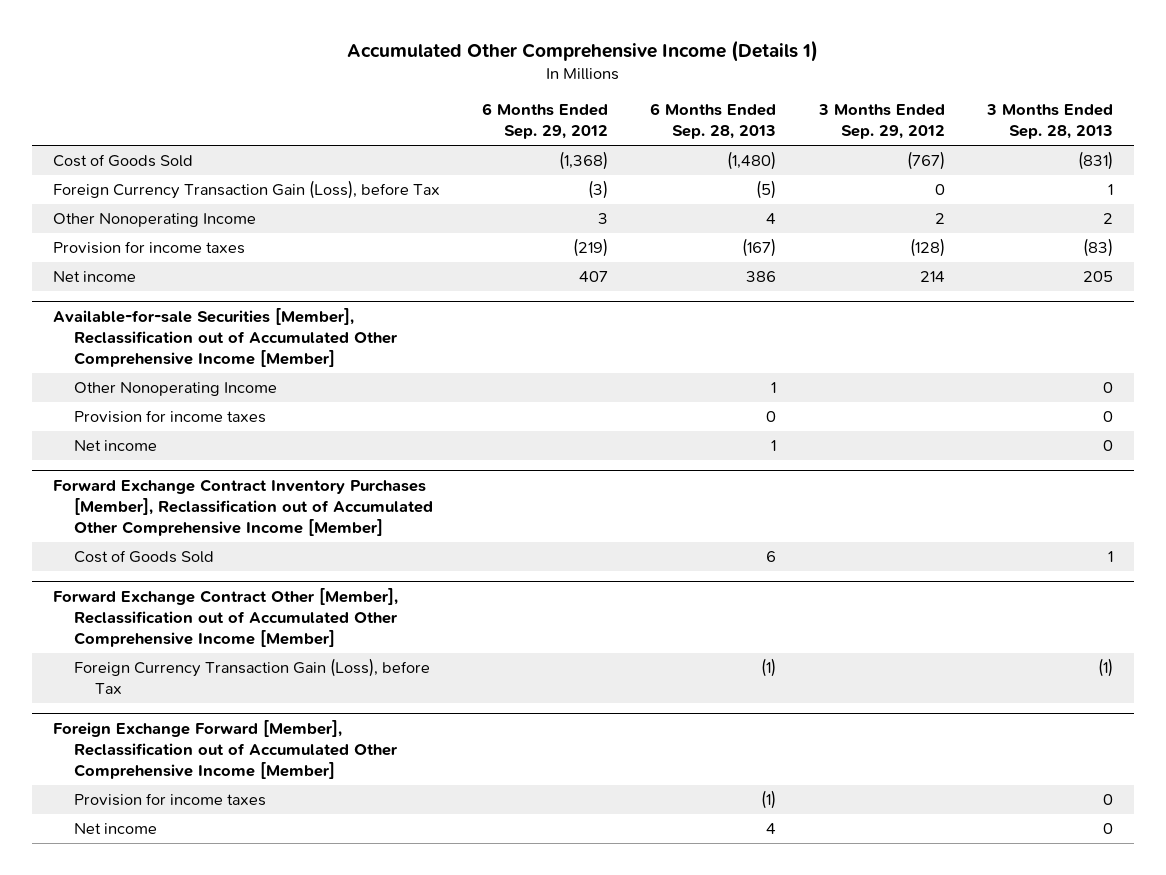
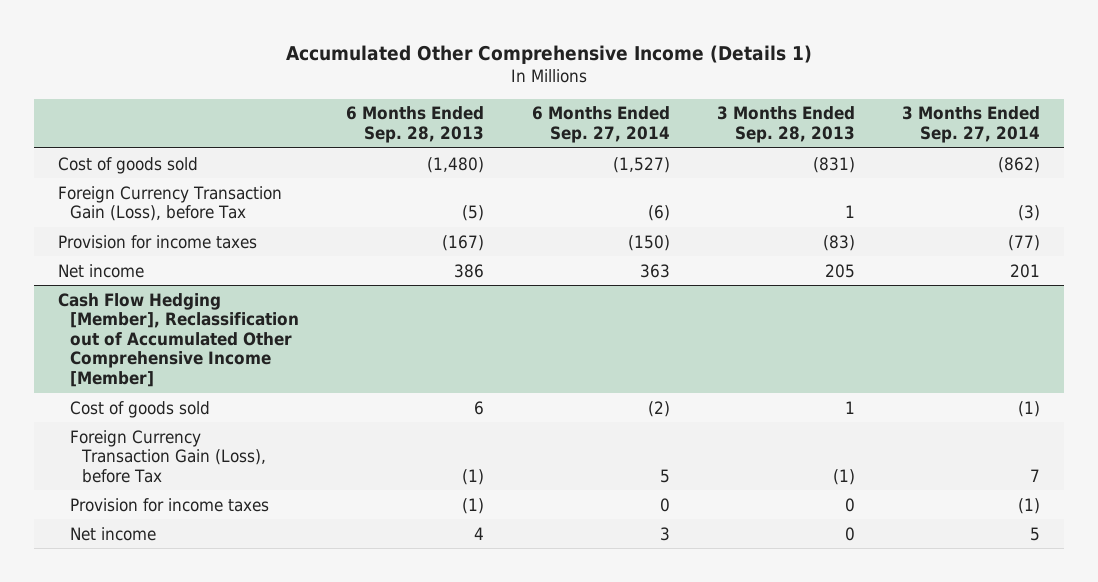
- | 6 Months Ended Sep. 29, 2012 | 6 Months Ended Sep. 28, 2013 | 3 Months Ended Sep. 29, 2012 | 3 Months Ended Sep. 28, 2013
+ | 6 Months Ended Sep. 28, 2013 | 6 Months Ended Sep. 27, 2014 | 3 Months Ended Sep. 28, 2013 | 3 Months Ended Sep. 27, 2014
- Cost of Goods Sold | (1,368) | (1,480) | (767) | (831)
+ Cost of goods sold | (1,480) | (1,527) | (831) | (862)
- Other Nonoperating Income | 3 | 4 | 2 | 2
- Available-for-sale Securities [Member], Reclassification out of Accumulated Other Comprehensive Income [Member]
- Other Nonoperating Income | | 1 | | 0
- Provision for income taxes | | 0 | | 0
- Net income | | 1 | | 0
- Forward Exchange Contract Inventory Purchases [Member], Reclassification out of Accumulated Other Comprehensive Income [Member]
- Cost of Goods Sold | | 6 | | 1
- Forward Exchange Contract Other [Member], Reclassification out of Accumulated Other Comprehensive Income [Member]
+ Cash Flow Hedging [Member], Reclassification out of Accumulated Other Comprehensive Income [Member]
+ Cost of goods sold | 6 | (2) | 1 | (1)
- Foreign Exchange Forward [Member], Reclassification out of Accumulated Other Comprehensive Income [Member]

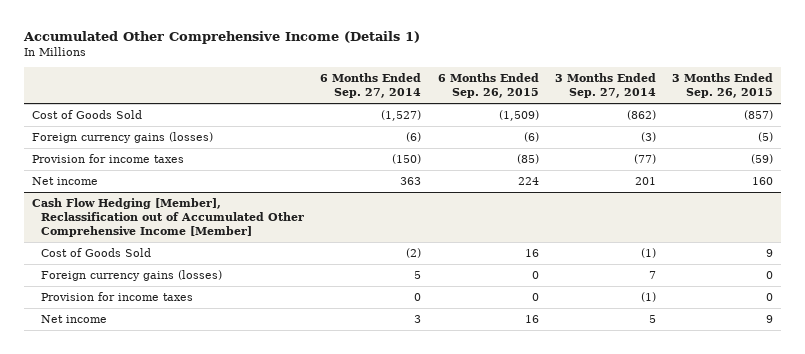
- | 6 Months Ended Sep. 28, 2013 | 6 Months Ended Sep. 27, 2014 | 3 Months Ended Sep. 28, 2013 | 3 Months Ended Sep. 27, 2014
+ | 6 Months Ended Sep. 27, 2014 | 6 Months Ended Sep. 26, 2015 | 3 Months Ended Sep. 27, 2014 | 3 Months Ended Sep. 26, 2015
- Cost of goods sold | (1,480) | (1,527) | (831) | (862)
- Foreign Currency Transaction Gain (Loss), before Tax | (5) | (6) | 1 | (3)
+ Cost of Goods Sold | (1,527) | (1,509) | (862) | (857)
+ Foreign currency gains (losses) | (6) | (6) | (3) | (5)
@ Cash Flow Hedging [Member], Reclassification out of Accumulated Other Comprehensive Income [Member]
- Cost of goods sold | 6 | (2) | 1 | (1)
- Foreign Currency Transaction Gain (Loss), before Tax | (1) | 5 | (1) | 7
+ Cost of Goods Sold | (2) | 16 | (1) | 9
+ Foreign currency gains (losses) | 5 | 0 | 7 | 0

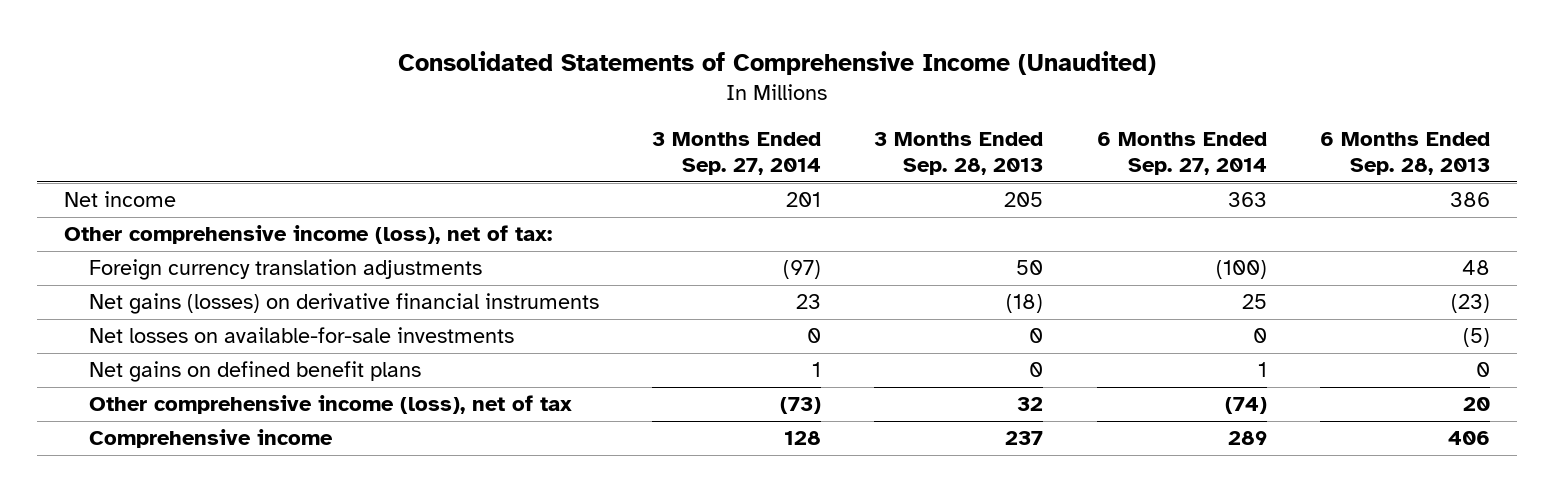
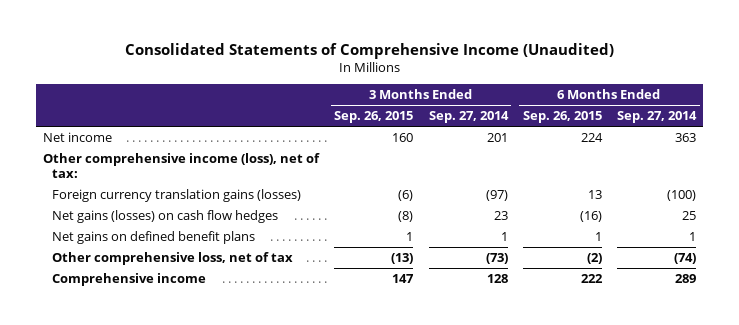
- | 3 Months Ended Sep. 27, 2014 | 3 Months Ended Sep. 28, 2013 | 6 Months Ended Sep. 27, 2014 | 6 Months Ended Sep. 28, 2013
+ | 3 Months Ended Sep. 26, 2015 | 3 Months Ended Sep. 27, 2014 | 6 Months Ended Sep. 26, 2015 | 6 Months Ended Sep. 27, 2014
- Foreign currency translation adjustments | (97) | 50 | (100) | 48
- Net gains (losses) on derivative financial instruments | 23 | (18) | 25 | (23)
- Net losses on available-for-sale investments | 0 | 0 | 0 | (5)
+ Foreign currency translation gains (losses) | (6) | (97) | 13 | (100)
+ Net gains (losses) on cash flow hedges | (8) | 23 | (16) | 25
- Other comprehensive income (loss), net of tax | (73) | 32 | (74) | 20
+ Other comprehensive loss, net of tax | (13) | (73) | (2) | (74)

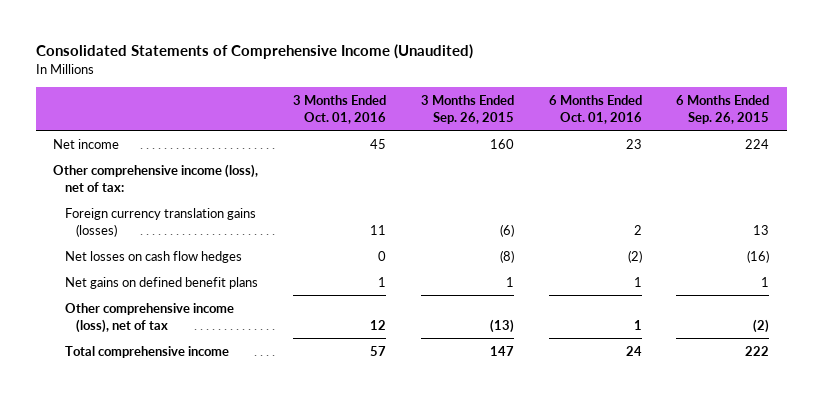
- | 3 Months Ended Sep. 26, 2015 | 3 Months Ended Sep. 27, 2014 | 6 Months Ended Sep. 26, 2015 | 6 Months Ended Sep. 27, 2014
+ | 3 Months Ended Oct. 01, 2016 | 3 Months Ended Sep. 26, 2015 | 6 Months Ended Oct. 01, 2016 | 6 Months Ended Sep. 26, 2015
- Net gains (losses) on cash flow hedges | (8) | 23 | (16) | 25
+ Net losses on cash flow hedges | 0 | (8) | (2) | (16)
- Other comprehensive loss, net of tax | (13) | (73) | (2) | (74)
- Comprehensive income | 147 | 128 | 222 | 289
+ Other comprehensive income (loss), net of tax | 12 | (13) | 1 | (2)
+ Total comprehensive income | 57 | 147 | 24 | 222

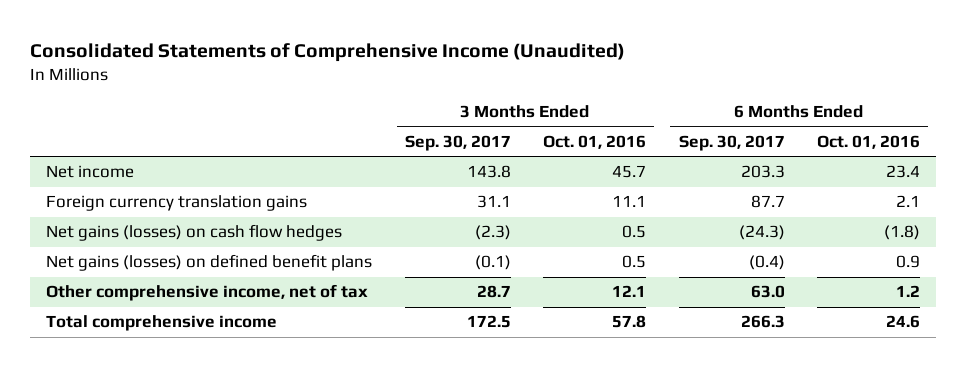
- | 3 Months Ended Oct. 01, 2016 | 3 Months Ended Sep. 26, 2015 | 6 Months Ended Oct. 01, 2016 | 6 Months Ended Sep. 26, 2015
+ | 3 Months Ended Sep. 30, 2017 | 3 Months Ended Oct. 01, 2016 | 6 Months Ended Sep. 30, 2017 | 6 Months Ended Oct. 01, 2016
- Net income | 45 | 160 | 23 | 224
- Other comprehensive income (loss), net of tax:
- Foreign currency translation gains (losses) | 11 | (6) | 2 | 13
- Net losses on cash flow hedges | 0 | (8) | (2) | (16)
- Net gains on defined benefit plans | 1 | 1 | 1 | 1
- Other comprehensive income (loss), net of tax | 12 | (13) | 1 | (2)
- Total comprehensive income | 57 | 147 | 24 | 222
+ Net income | 143.8 | 45.7 | 203.3 | 23.4
+ Foreign currency translation gains | 31.1 | 11.1 | 87.7 | 2.1
+ Net gains (losses) on cash flow hedges | (2.3) | 0.5 | (24.3) | (1.8)
+ Net gains (losses) on defined benefit plans | (0.1) | 0.5 | (0.4) | 0.9
+ Other comprehensive income, net of tax | 28.7 | 12.1 | 63.0 | 1.2
+ Total comprehensive income | 172.5 | 57.8 | 266.3 | 24.6

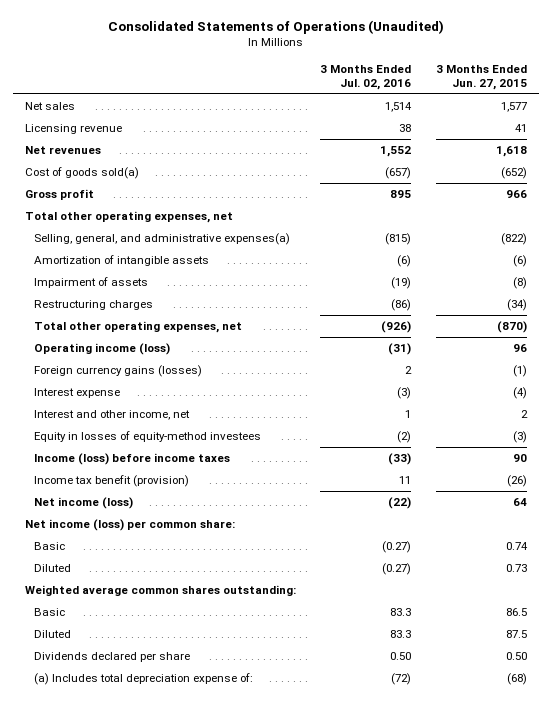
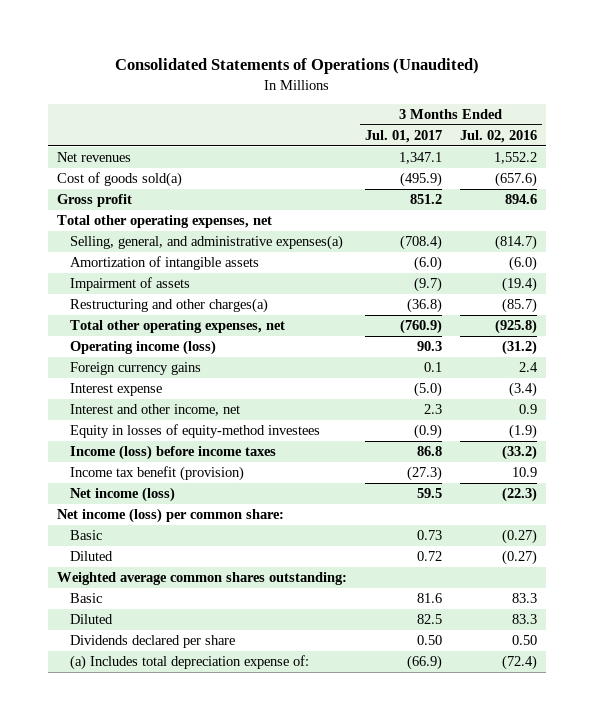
- | 3 Months Ended Jul. 02, 2016 | 3 Months Ended Jun. 27, 2015
+ | 3 Months Ended Jul. 01, 2017 | 3 Months Ended Jul. 02, 2016
- Net sales | 1,514 | 1,577
- Licensing revenue | 38 | 41
- Net revenues | 1,552 | 1,618
- Cost of goods sold(a) | (657) | (652)
- Gross profit | 895 | 966
+ Net revenues | 1,347.1 | 1,552.2
+ Cost of goods sold(a) | (495.9) | (657.6)
+ Gross profit | 851.2 | 894.6
- Selling, general, and administrative expenses(a) | (815) | (822)
- Amortization of intangible assets | (6) | (6)
- Impairment of assets | (19) | (8)
- Restructuring charges | (86) | (34)
- Total other operating expenses, net | (926) | (870)
- Operating income (loss) | (31) | 96
- Foreign currency gains (losses) | 2 | (1)
- Interest expense | (3) | (4)
- Interest and other income, net | 1 | 2
- Equity in losses of equity-method investees | (2) | (3)
- Income (loss) before income taxes | (33) | 90
- Income tax benefit (provision) | 11 | (26)
- Net income (loss) | (22) | 64
+ Selling, general, and administrative expenses(a) | (708.4) | (814.7)
+ Amortization of intangible assets | (6.0) | (6.0)
+ Impairment of assets | (9.7) | (19.4)
+ Restructuring and other charges(a) | (36.8) | (85.7)
+ Total other operating expenses, net | (760.9) | (925.8)
+ Operating income (loss) | 90.3 | (31.2)
+ Foreign currency gains | 0.1 | 2.4
+ Interest expense | (5.0) | (3.4)
+ Interest and other income, net | 2.3 | 0.9
+ Equity in losses of equity-method investees | (0.9) | (1.9)
+ Income (loss) before income taxes | 86.8 | (33.2)
+ Income tax benefit (provision) | (27.3) | 10.9
+ Net income (loss) | 59.5 | (22.3)
- (a) Includes total depreciation expense of: | (72) | (68)
+ (a) Includes total depreciation expense of: | (66.9) | (72.4)

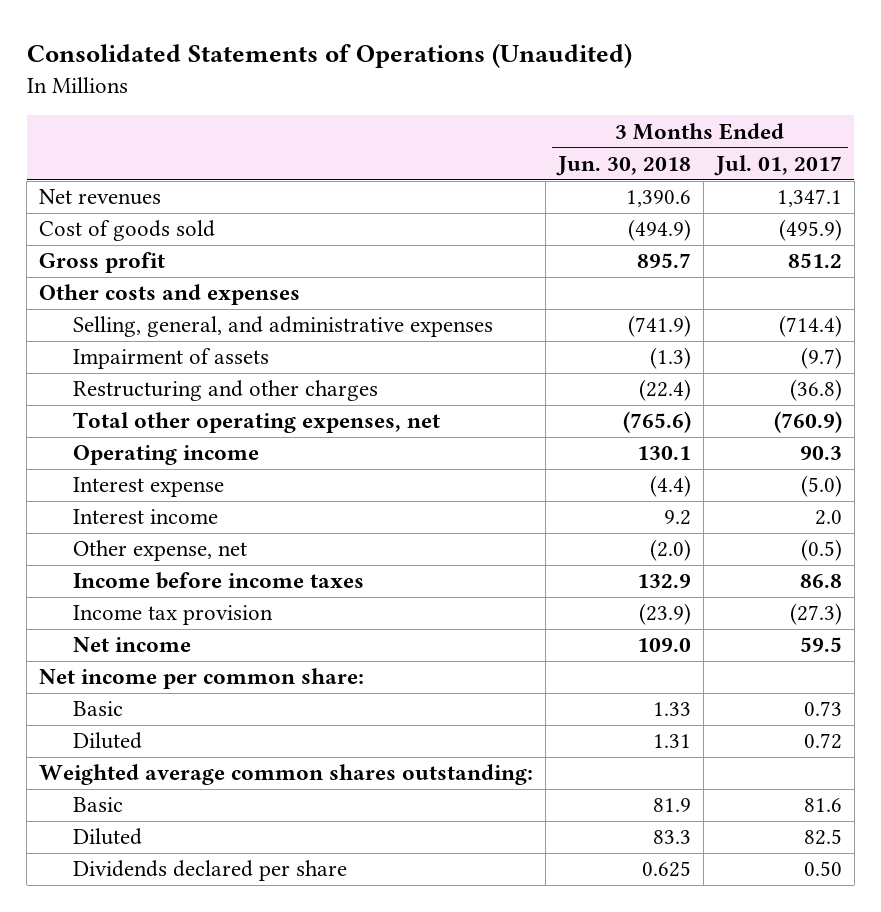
- | 3 Months Ended Jul. 01, 2017 | 3 Months Ended Jul. 02, 2016
+ | 3 Months Ended Jun. 30, 2018 | 3 Months Ended Jul. 01, 2017
- Cost of goods sold(a) | (495.9) | (657.6)
+ Cost of goods sold | (494.9) | (495.9)
- Total other operating expenses, net
- Selling, general, and administrative expenses(a) | (708.4) | (814.7)
- Amortization of intangible assets | (6.0) | (6.0)
+ Other costs and expenses
+ Selling, general, and administrative expenses | (741.9) | (714.4)
- Restructuring and other charges(a) | (36.8) | (85.7)
+ Restructuring and other charges | (22.4) | (36.8)
- Operating income (loss) | 90.3 | (31.2)
- Foreign currency gains | 0.1 | 2.4
+ Operating income | 130.1 | 90.3
- Interest and other income, net | 2.3 | 0.9
- Equity in losses of equity-method investees | (0.9) | (1.9)
- Income (loss) before income taxes | 86.8 | (33.2)
- Income tax benefit (provision) | (27.3) | 10.9
- Net income (loss) | 59.5 | (22.3)
- Net income (loss) per common share:
+ Interest income | 9.2 | 2.0
+ Other expense, net | (2.0) | (0.5)
+ Income before income taxes | 132.9 | 86.8
+ Income tax provision | (23.9) | (27.3)
+ Net income | 109.0 | 59.5
+ Net income per common share:
- (a) Includes total depreciation expense of: | (66.9) | (72.4)

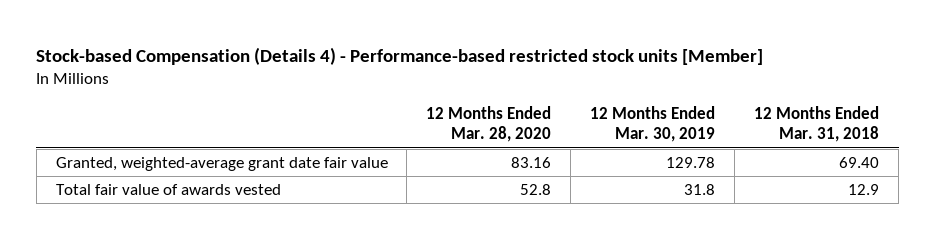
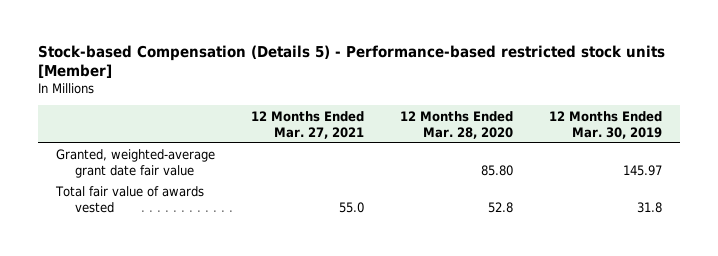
- Stock-based Compensation (Details 4) - Performance-based restricted stock units [Member]
+ Stock-based Compensation (Details 5) - Performance-based restricted stock units [Member]
- | 12 Months Ended Mar. 28, 2020 | 12 Months Ended Mar. 30, 2019 | 12 Months Ended Mar. 31, 2018
+ | 12 Months Ended Mar. 27, 2021 | 12 Months Ended Mar. 28, 2020 | 12 Months Ended Mar. 30, 2019
- Granted, weighted-average grant date fair value | 83.16 | 129.78 | 69.40
+ Granted, weighted-average grant date fair value | | 85.80 | 145.97

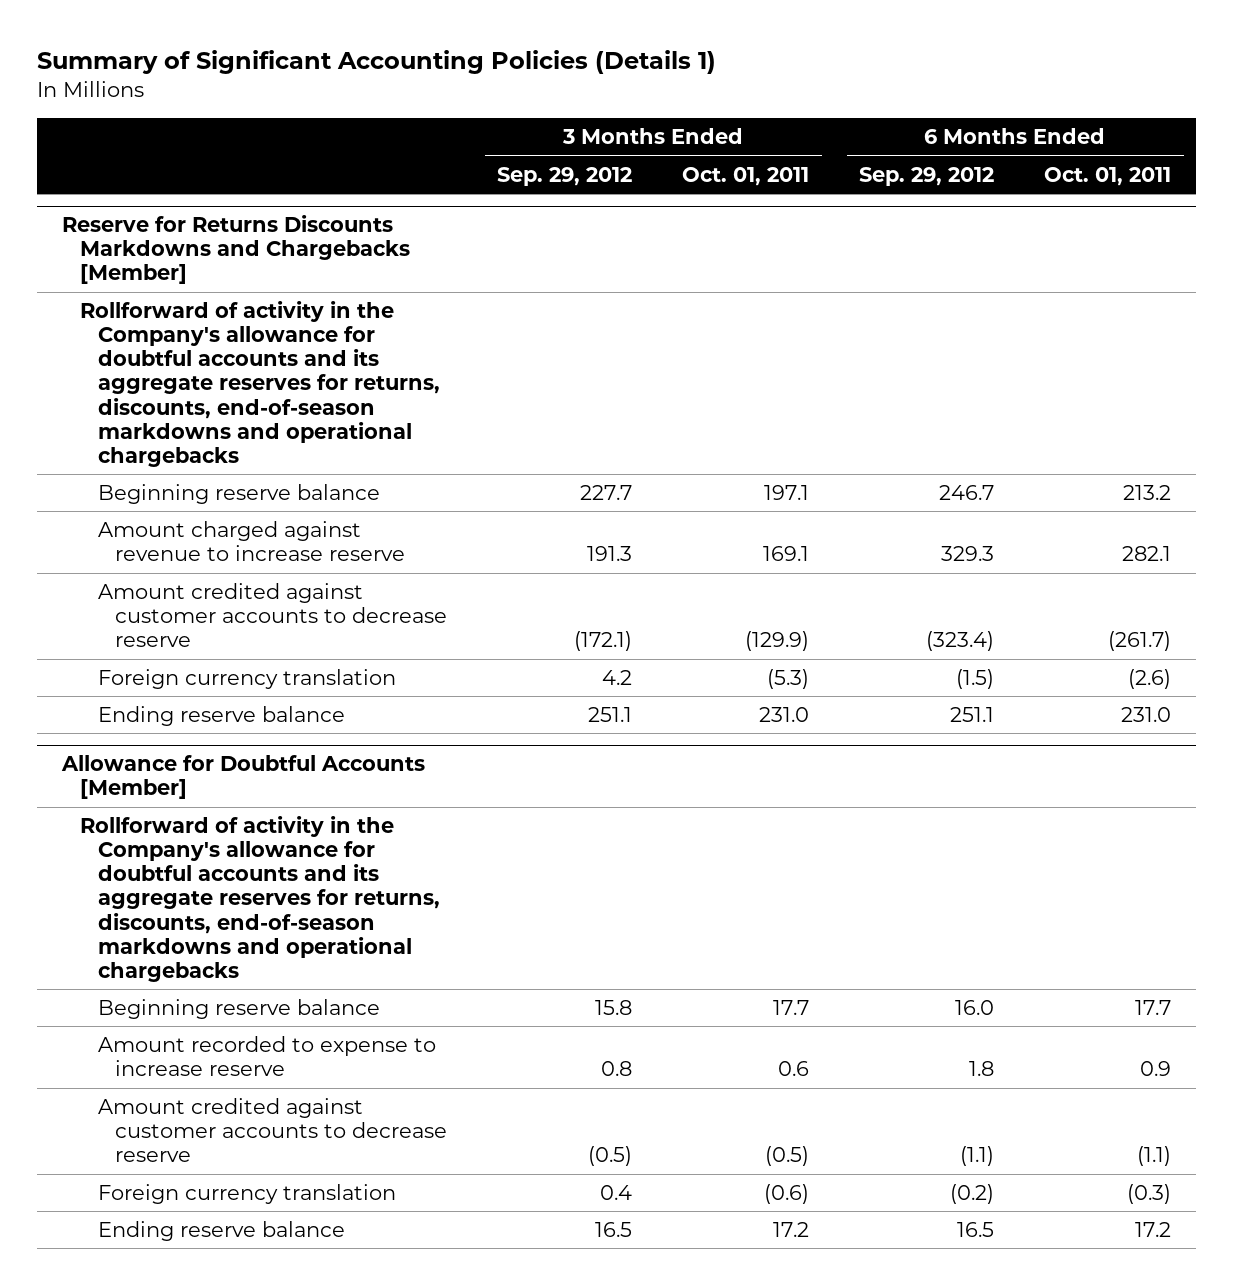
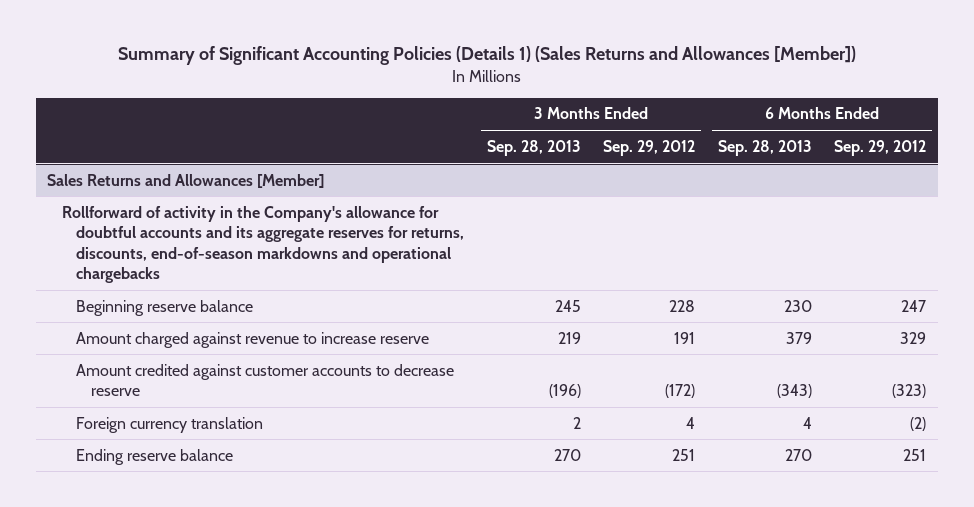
- Summary of Significant Accounting Policies (Details 1)
+ Summary of Significant Accounting Policies (Details 1) (Sales Returns and Allowances [Member])
- | 3 Months Ended Sep. 29, 2012 | 3 Months Ended Oct. 01, 2011 | 6 Months Ended Sep. 29, 2012 | 6 Months Ended Oct. 01, 2011
+ | 3 Months Ended Sep. 28, 2013 | 3 Months Ended Sep. 29, 2012 | 6 Months Ended Sep. 28, 2013 | 6 Months Ended Sep. 29, 2012
- Reserve for Returns Discounts Markdowns and Chargebacks [Member]
- Rollforward of activity in the Company's allowance for doubtful accounts and its aggregate reserves for returns, discounts, end-of-season markdowns and operational chargebacks
- Beginning reserve balance | 227.7 | 197.1 | 246.7 | 213.2
- Amount charged against revenue to increase reserve | 191.3 | 169.1 | 329.3 | 282.1
- Amount credited against customer accounts to decrease reserve | (172.1) | (129.9) | (323.4) | (261.7)
- Foreign currency translation | 4.2 | (5.3) | (1.5) | (2.6)
- Ending reserve balance | 251.1 | 231.0 | 251.1 | 231.0
- Allowance for Doubtful Accounts [Member]
+ Sales Returns and Allowances [Member]
- Beginning reserve balance | 15.8 | 17.7 | 16.0 | 17.7
- Amount recorded to expense to increase reserve | 0.8 | 0.6 | 1.8 | 0.9
- Amount credited against customer accounts to decrease reserve | (0.5) | (0.5) | (1.1) | (1.1)
- Foreign currency translation | 0.4 | (0.6) | (0.2) | (0.3)
- Ending reserve balance | 16.5 | 17.2 | 16.5 | 17.2
+ Beginning reserve balance | 245 | 228 | 230 | 247
+ Amount charged against revenue to increase reserve | 219 | 191 | 379 | 329
+ Amount credited against customer accounts to decrease reserve | (196) | (172) | (343) | (323)
+ Foreign currency translation | 2 | 4 | 4 | (2)
+ Ending reserve balance | 270 | 251 | 270 | 251

